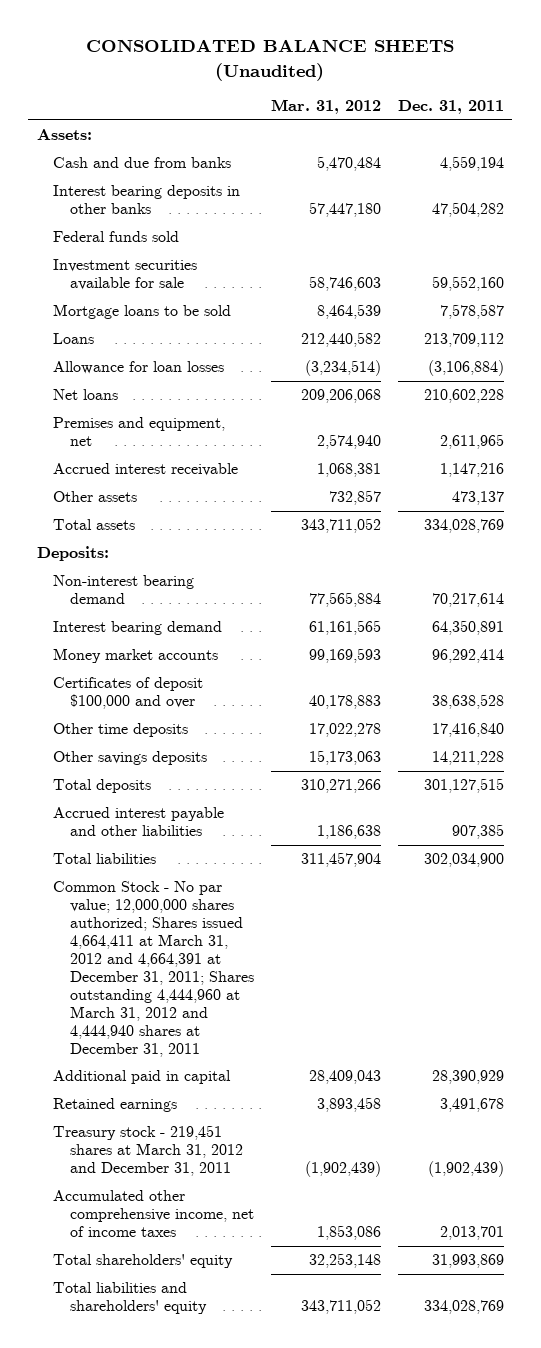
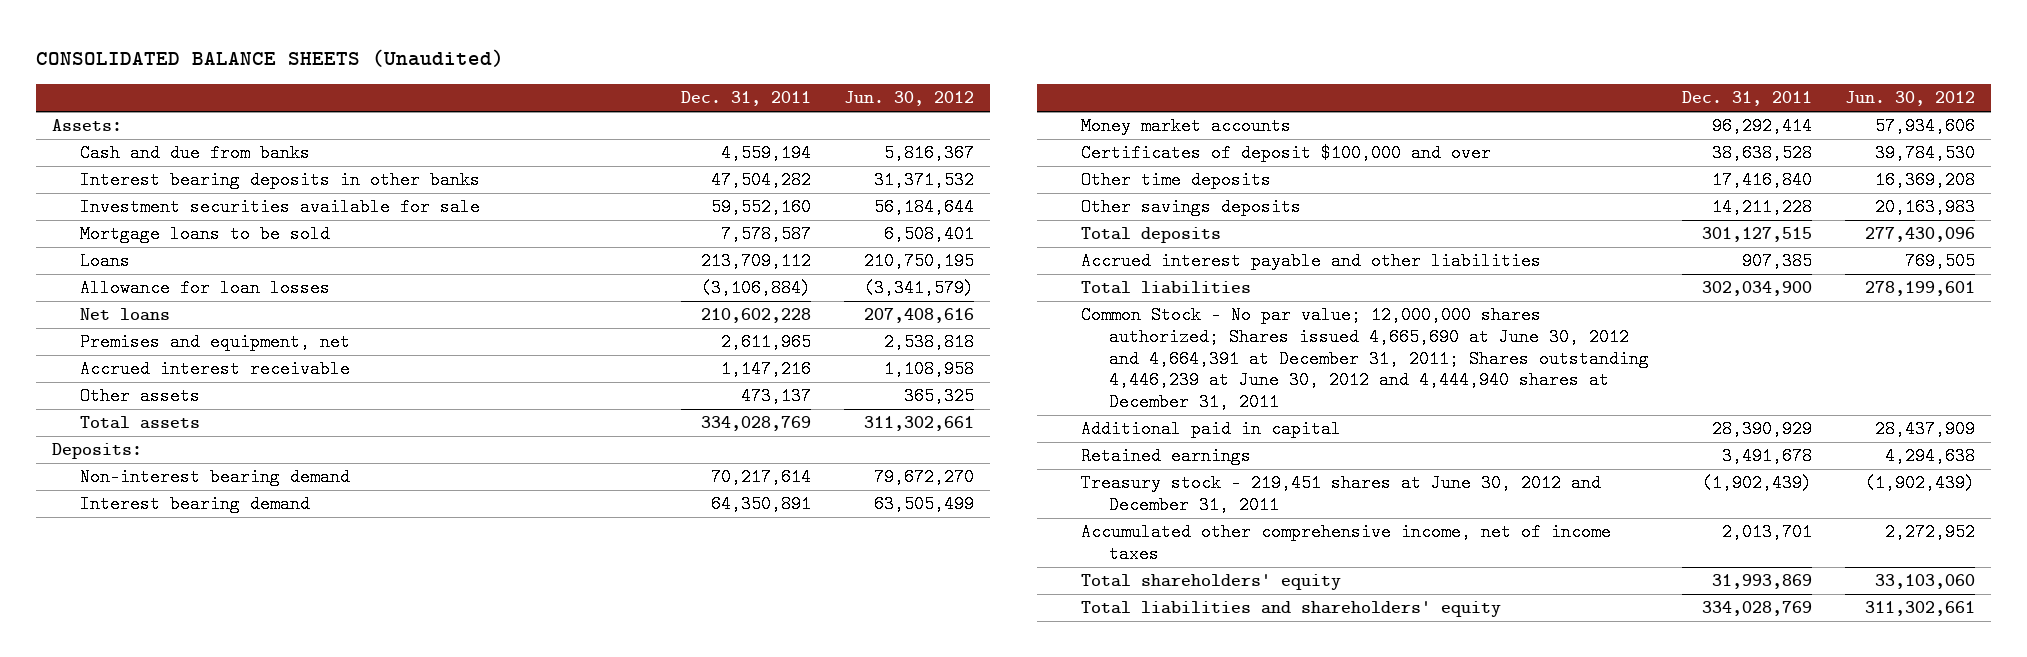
- | Mar. 31, 2012 | Dec. 31, 2011
+ | Dec. 31, 2011 | Jun. 30, 2012
- Federal funds sold
- Common Stock - No par value; 12,000,000 shares authorized; Shares issued 4,664,411 at March 31, 2012 and 4,664,391 at December 31, 2011; Shares outstanding 4,444,960 at March 31, 2012 and 4,444,940 shares at December 31, 2011
+ Common Stock - No par value; 12,000,000 shares authorized; Shares issued 4,665,690 at June 30, 2012 and 4,664,391 at December 31, 2011; Shares outstanding 4,446,239 at June 30, 2012 and 4,444,940 shares at December 31, 2011
- Treasury stock - 219,451 shares at March 31, 2012 and December 31, 2011 | (1,902,439) | (1,902,439)
+ Treasury stock - 219,451 shares at June 30, 2012 and December 31, 2011 | (1,902,439) | (1,902,439)

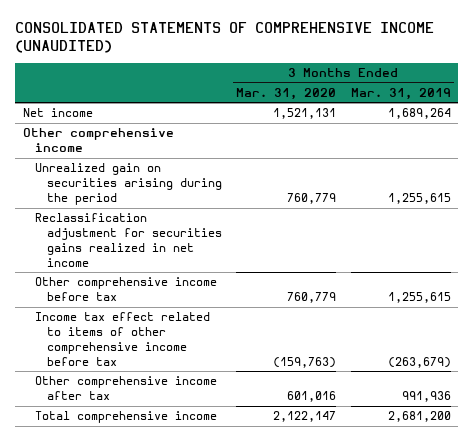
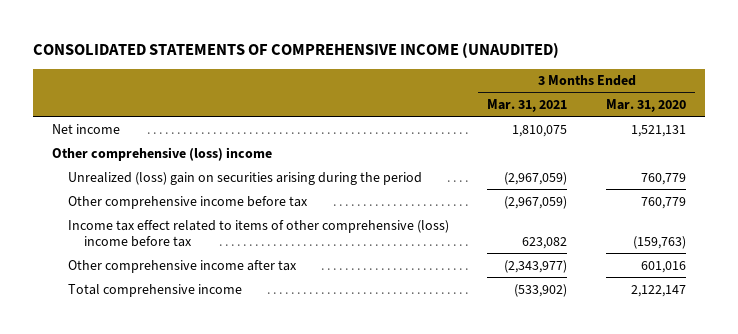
- | 3 Months Ended Mar. 31, 2020 | 3 Months Ended Mar. 31, 2019
+ | 3 Months Ended Mar. 31, 2021 | 3 Months Ended Mar. 31, 2020
- Other comprehensive income
- Unrealized gain on securities arising during the period | 760,779 | 1,255,615
- Reclassification adjustment for securities gains realized in net income
+ Other comprehensive (loss) income
+ Unrealized (loss) gain on securities arising during the period | (2,967,059) | 760,779
- Income tax effect related to items of other comprehensive income before tax | (159,763) | (263,679)
+ Income tax effect related to items of other comprehensive (loss) income before tax | 623,082 | (159,763)

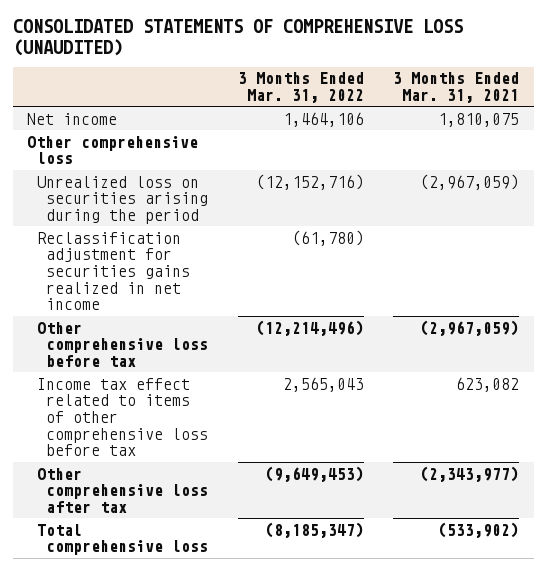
- CONSOLIDATED STATEMENTS OF COMPREHENSIVE INCOME (UNAUDITED)
+ CONSOLIDATED STATEMENTS OF COMPREHENSIVE LOSS (UNAUDITED)
- | 3 Months Ended Mar. 31, 2021 | 3 Months Ended Mar. 31, 2020
+ | 3 Months Ended Mar. 31, 2022 | 3 Months Ended Mar. 31, 2021
- Other comprehensive (loss) income
- Unrealized (loss) gain on securities arising during the period | (2,967,059) | 760,779
- Other comprehensive income before tax | (2,967,059) | 760,779
- Income tax effect related to items of other comprehensive (loss) income before tax | 623,082 | (159,763)
- Other comprehensive income after tax | (2,343,977) | 601,016
- Total comprehensive income | (533,902) | 2,122,147
+ Other comprehensive loss
+ Unrealized loss on securities arising during the period | (12,152,716) | (2,967,059)
+ Reclassification adjustment for securities gains realized in net income | (61,780) |
+ Other comprehensive loss before tax | (12,214,496) | (2,967,059)
+ Income tax effect related to items of other comprehensive loss before tax | 2,565,043 | 623,082
+ Other comprehensive loss after tax | (9,649,453) | (2,343,977)
+ Total comprehensive loss | (8,185,347) | (533,902)

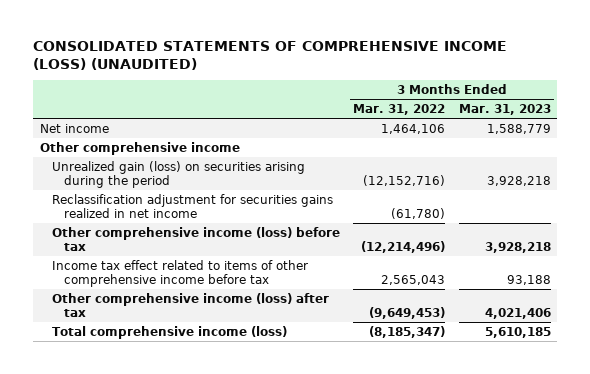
- CONSOLIDATED STATEMENTS OF COMPREHENSIVE LOSS (UNAUDITED)
+ CONSOLIDATED STATEMENTS OF COMPREHENSIVE INCOME (LOSS) (UNAUDITED)
- | 3 Months Ended Mar. 31, 2022 | 3 Months Ended Mar. 31, 2021
+ | 3 Months Ended Mar. 31, 2022 | 3 Months Ended Mar. 31, 2023
- Other comprehensive loss
- Unrealized loss on securities arising during the period | (12,152,716) | (2,967,059)
+ Other comprehensive income
+ Unrealized gain (loss) on securities arising during the period | (12,152,716) | 3,928,218
- Other comprehensive loss before tax | (12,214,496) | (2,967,059)
- Income tax effect related to items of other comprehensive loss before tax | 2,565,043 | 623,082
- Other comprehensive loss after tax | (9,649,453) | (2,343,977)
- Total comprehensive loss | (8,185,347) | (533,902)
+ Other comprehensive income (loss) before tax | (12,214,496) | 3,928,218
+ Income tax effect related to items of other comprehensive income before tax | 2,565,043 | 93,188
+ Other comprehensive income (loss) after tax | (9,649,453) | 4,021,406
+ Total comprehensive income (loss) | (8,185,347) | 5,610,185

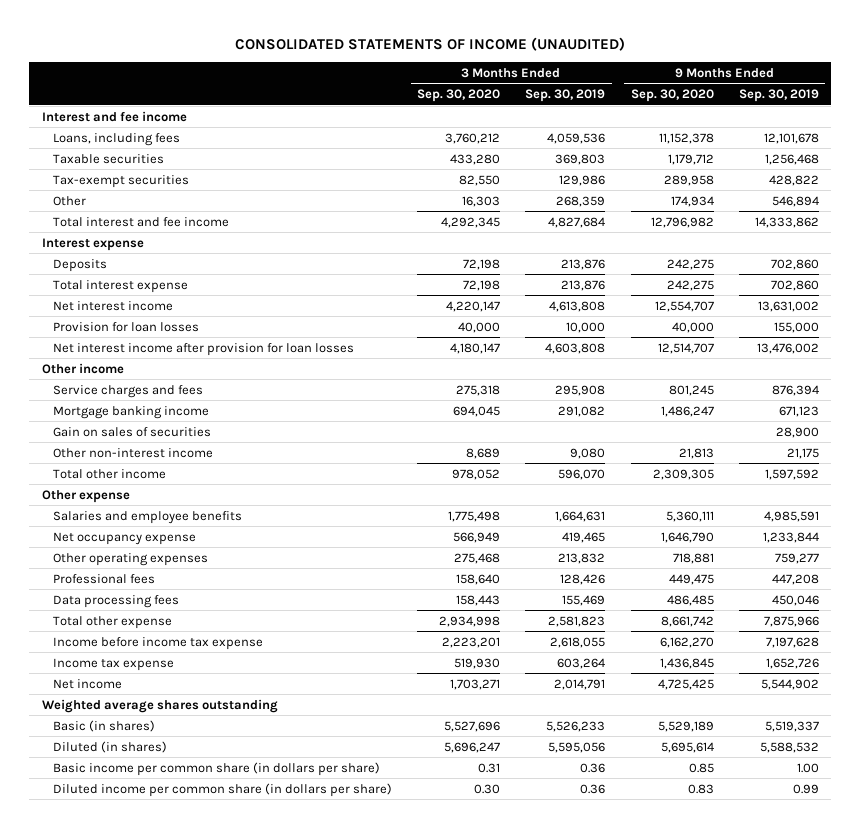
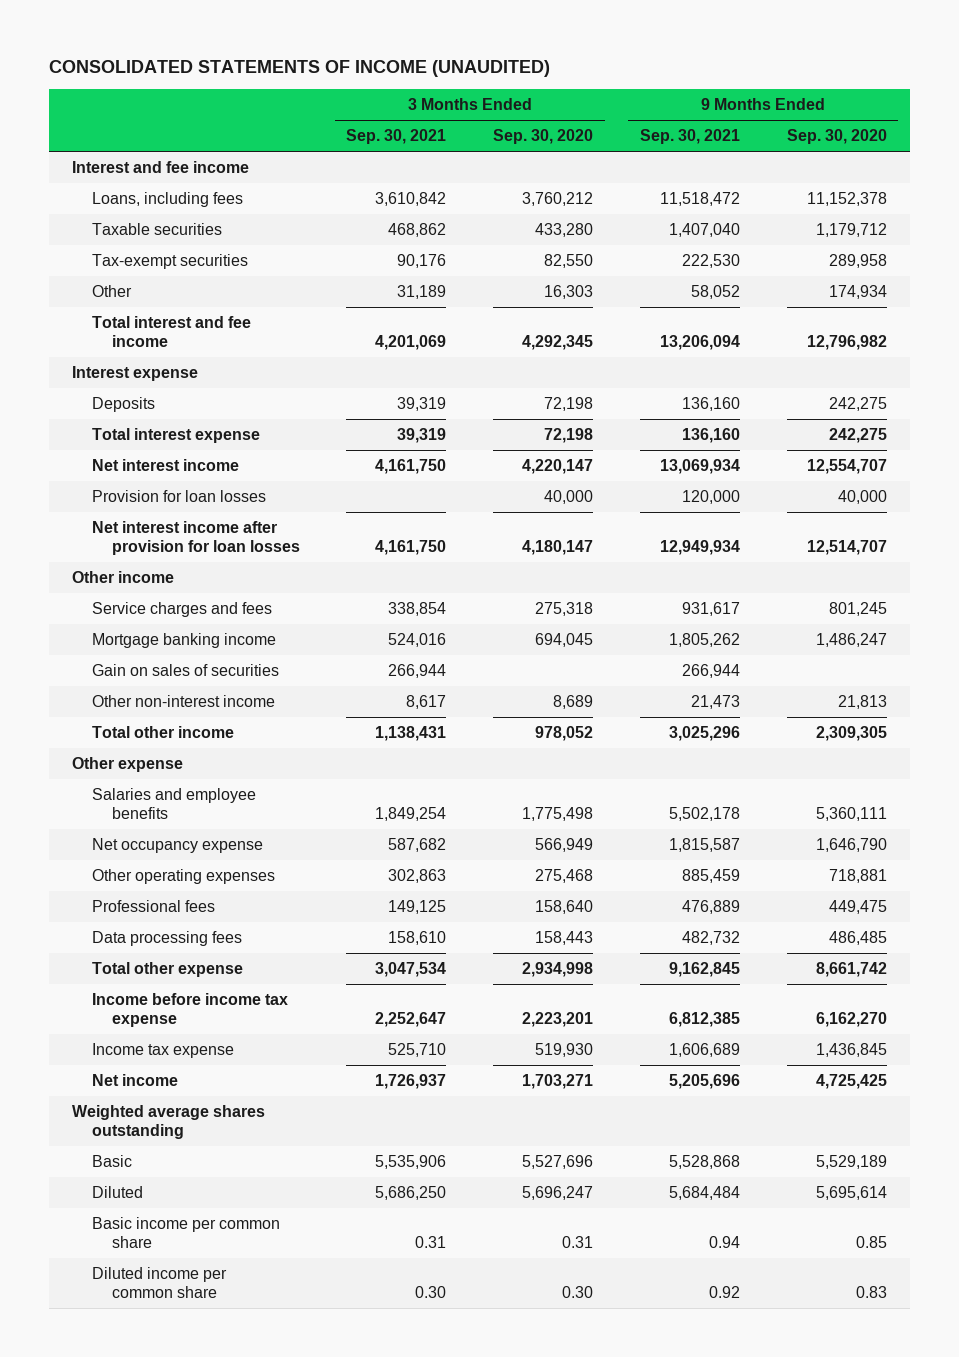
- | 3 Months Ended Sep. 30, 2020 | 3 Months Ended Sep. 30, 2019 | 9 Months Ended Sep. 30, 2020 | 9 Months Ended Sep. 30, 2019
+ | 3 Months Ended Sep. 30, 2021 | 3 Months Ended Sep. 30, 2020 | 9 Months Ended Sep. 30, 2021 | 9 Months Ended Sep. 30, 2020
- Basic (in shares) | 5,527,696 | 5,526,233 | 5,529,189 | 5,519,337
- Diluted (in shares) | 5,696,247 | 5,595,056 | 5,695,614 | 5,588,532
- Basic income per common share (in dollars per share) | 0.31 | 0.36 | 0.85 | 1.00
- Diluted income per common share (in dollars per share) | 0.30 | 0.36 | 0.83 | 0.99
+ Basic | 5,535,906 | 5,527,696 | 5,528,868 | 5,529,189
+ Diluted | 5,686,250 | 5,696,247 | 5,684,484 | 5,695,614
+ Basic income per common share | 0.31 | 0.31 | 0.94 | 0.85
+ Diluted income per common share | 0.30 | 0.30 | 0.92 | 0.83

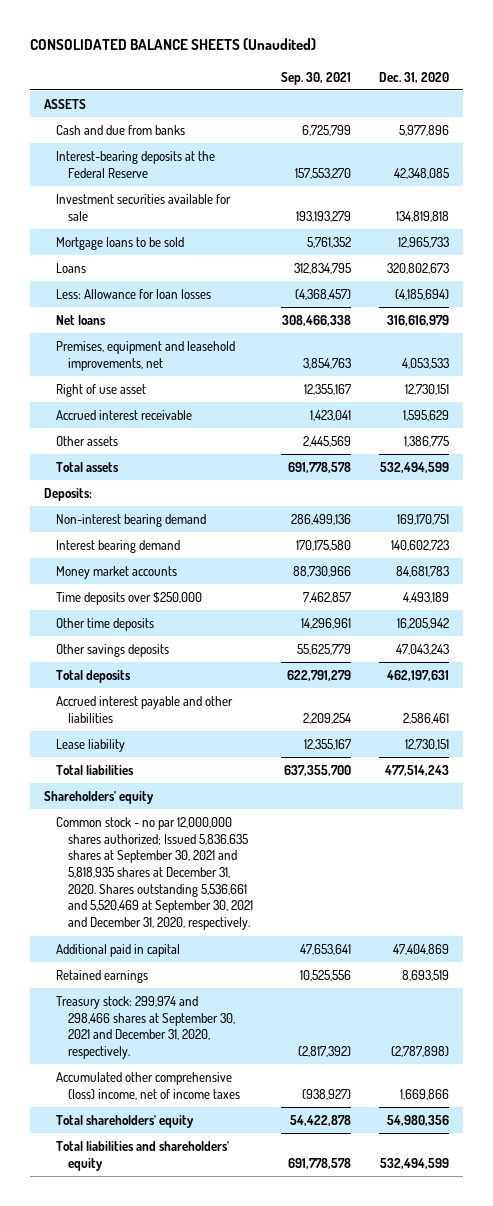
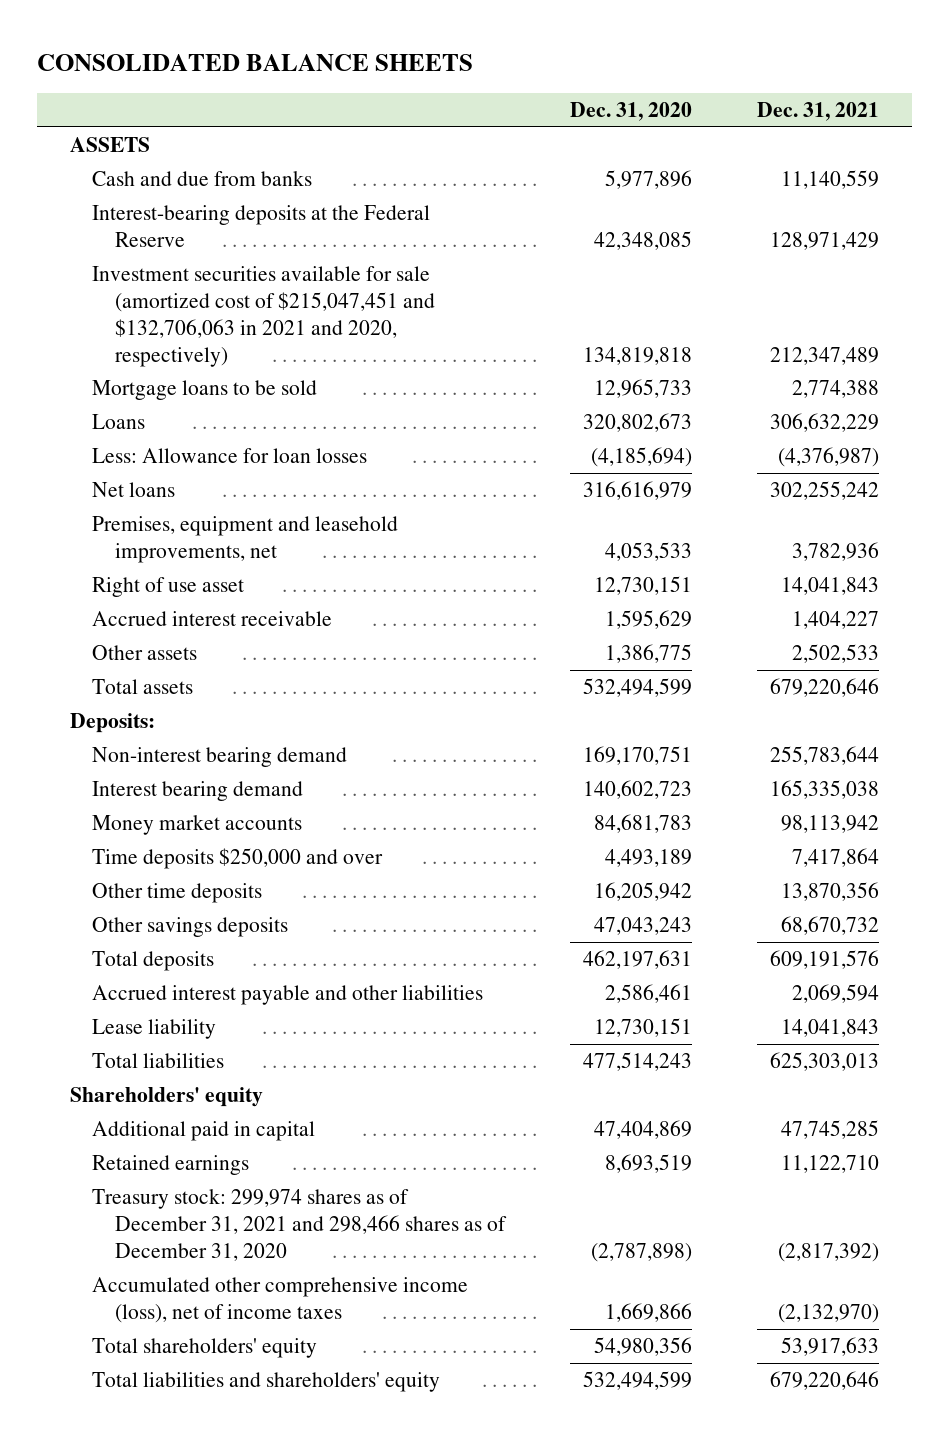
- CONSOLIDATED BALANCE SHEETS (Unaudited)
+ CONSOLIDATED BALANCE SHEETS
- | Sep. 30, 2021 | Dec. 31, 2020
+ | Dec. 31, 2020 | Dec. 31, 2021
- Investment securities available for sale | 193,193,279 | 134,819,818
+ Investment securities available for sale (amortized cost of $215,047,451 and $132,706,063 in 2021 and 2020, respectively) | 134,819,818 | 212,347,489
- Time deposits over $250,000 | 7,462,857 | 4,493,189
+ Time deposits $250,000 and over | 4,493,189 | 7,417,864
- Common stock - no par 12,000,000 shares authorized; Issued 5,836,635 shares at September 30, 2021 and 5,818,935 shares at December 31, 2020. Shares outstanding 5,536,661 and 5,520,469 at September 30, 2021 and December 31, 2020, respectively.
- Treasury stock: 299,974 and 298,466 shares at September 30, 2021 and December 31, 2020, respectively. | (2,817,392) | (2,787,898)
- Accumulated other comprehensive (loss) income, net of income taxes | (938,927) | 1,669,866
+ Treasury stock: 299,974 shares as of December 31, 2021 and 298,466 shares as of December 31, 2020 | (2,787,898) | (2,817,392)
+ Accumulated other comprehensive income (loss), net of income taxes | 1,669,866 | (2,132,970)

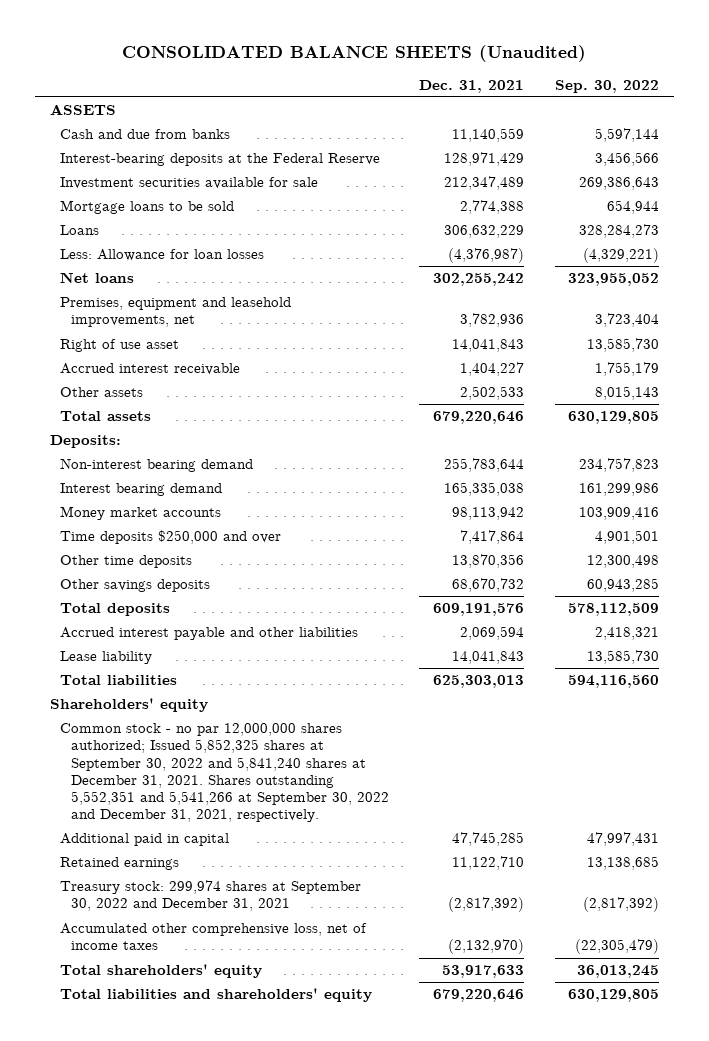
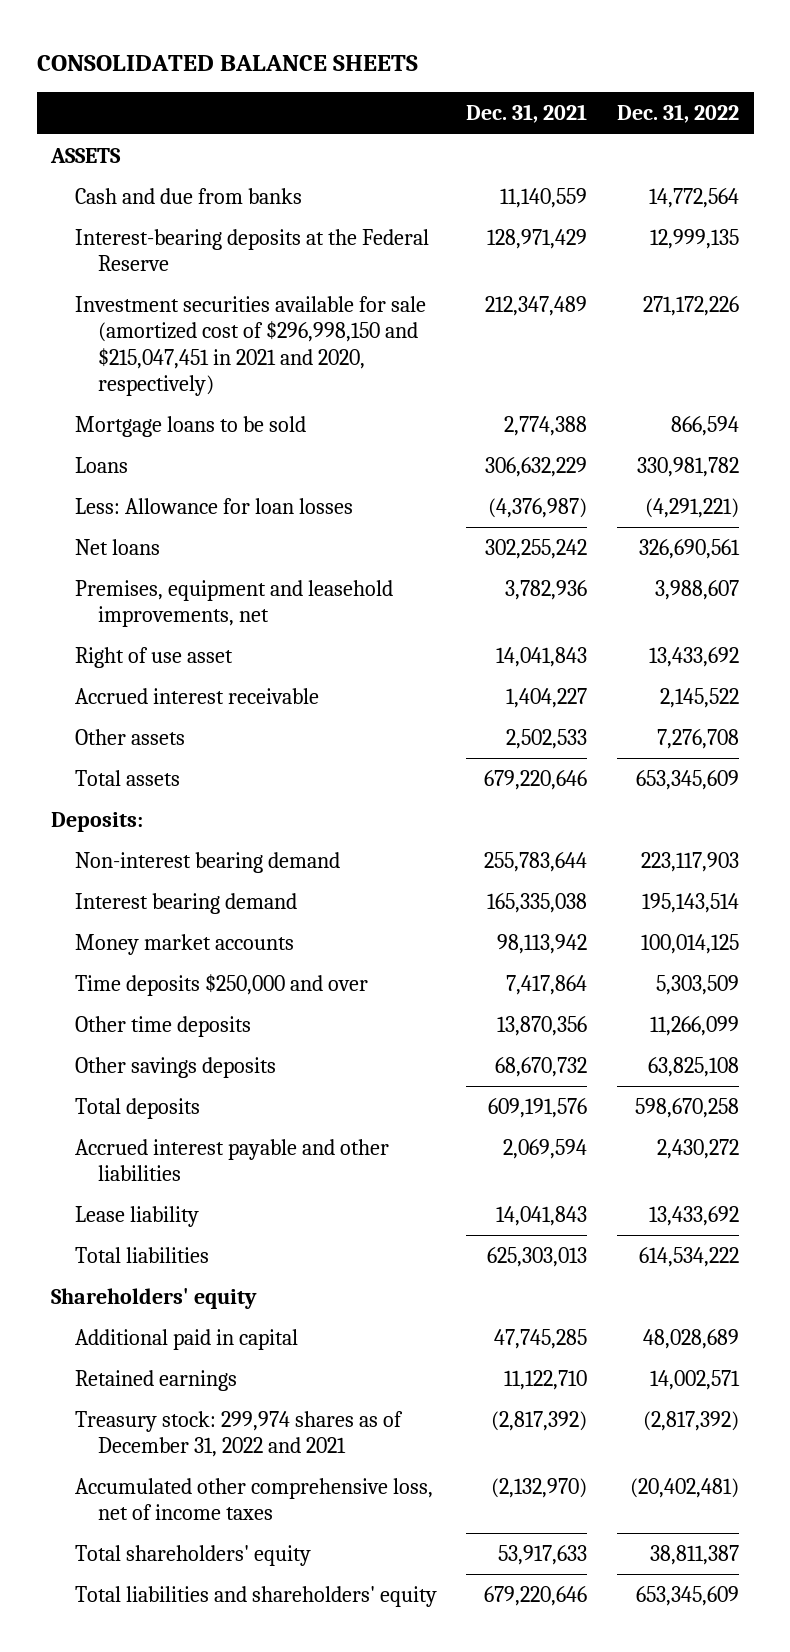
- CONSOLIDATED BALANCE SHEETS (Unaudited)
+ CONSOLIDATED BALANCE SHEETS
- | Dec. 31, 2021 | Sep. 30, 2022
+ | Dec. 31, 2021 | Dec. 31, 2022
- Investment securities available for sale | 212,347,489 | 269,386,643
+ Investment securities available for sale (amortized cost of $296,998,150 and $215,047,451 in 2021 and 2020, respectively) | 212,347,489 | 271,172,226
- Common stock - no par 12,000,000 shares authorized; Issued 5,852,325 shares at September 30, 2022 and 5,841,240 shares at December 31, 2021. Shares outstanding 5,552,351 and 5,541,266 at September 30, 2022 and December 31, 2021, respectively.
- Treasury stock: 299,974 shares at September 30, 2022 and December 31, 2021 | (2,817,392) | (2,817,392)
+ Treasury stock: 299,974 shares as of December 31, 2022 and 2021 | (2,817,392) | (2,817,392)

